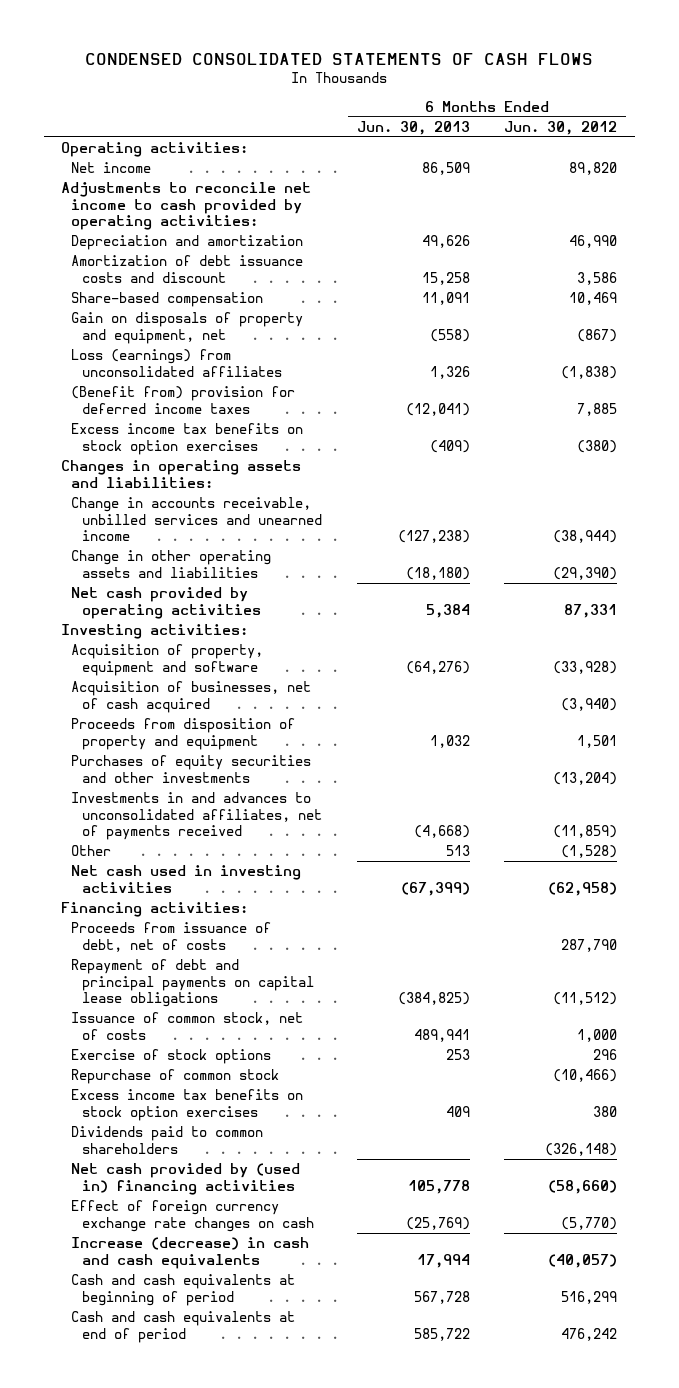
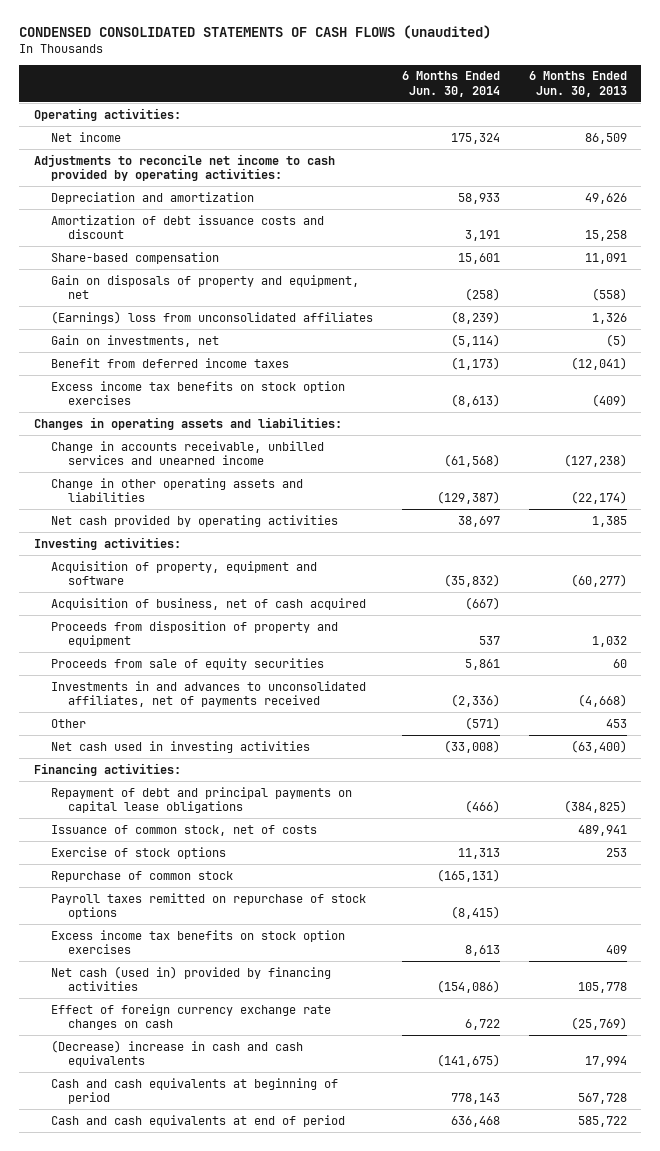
- CONDENSED CONSOLIDATED STATEMENTS OF CASH FLOWS
+ CONDENSED CONSOLIDATED STATEMENTS OF CASH FLOWS (unaudited)
- | 6 Months Ended Jun. 30, 2013 | 6 Months Ended Jun. 30, 2012
+ | 6 Months Ended Jun. 30, 2014 | 6 Months Ended Jun. 30, 2013
- Loss (earnings) from unconsolidated affiliates | 1,326 | (1,838)
- (Benefit from) provision for deferred income taxes | (12,041) | 7,885
+ (Earnings) loss from unconsolidated affiliates | (8,239) | 1,326
+ Gain on investments, net | (5,114) | (5)
+ Benefit from deferred income taxes | (1,173) | (12,041)
- Change in other operating assets and liabilities | (18,180) | (29,390)
- Net cash provided by operating activities | 5,384 | 87,331
+ Change in other operating assets and liabilities | (129,387) | (22,174)
+ Net cash provided by operating activities | 38,697 | 1,385
- Acquisition of property, equipment and software | (64,276) | (33,928)
- Acquisition of businesses, net of cash acquired | | (3,940)
+ Acquisition of property, equipment and software | (35,832) | (60,277)
+ Acquisition of business, net of cash acquired | (667) |
- Purchases of equity securities and other investments | | (13,204)
+ Proceeds from sale of equity securities | 5,861 | 60
- Other | 513 | (1,528)
- Net cash used in investing activities | (67,399) | (62,958)
+ Other | (571) | 453
+ Net cash used in investing activities | (33,008) | (63,400)
- Proceeds from issuance of debt, net of costs | | 287,790
+ Payroll taxes remitted on repurchase of stock options | (8,415) |
- Dividends paid to common shareholders | | (326,148)
- Net cash provided by (used in) financing activities | 105,778 | (58,660)
+ Net cash (used in) provided by financing activities | (154,086) | 105,778
- Increase (decrease) in cash and cash equivalents | 17,994 | (40,057)
+ (Decrease) increase in cash and cash equivalents | (141,675) | 17,994

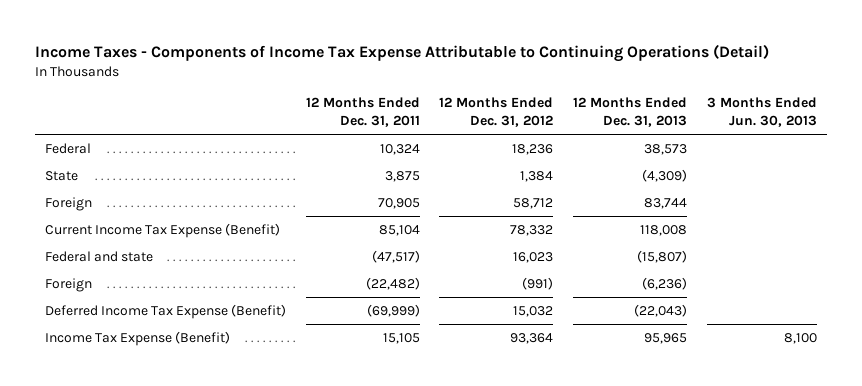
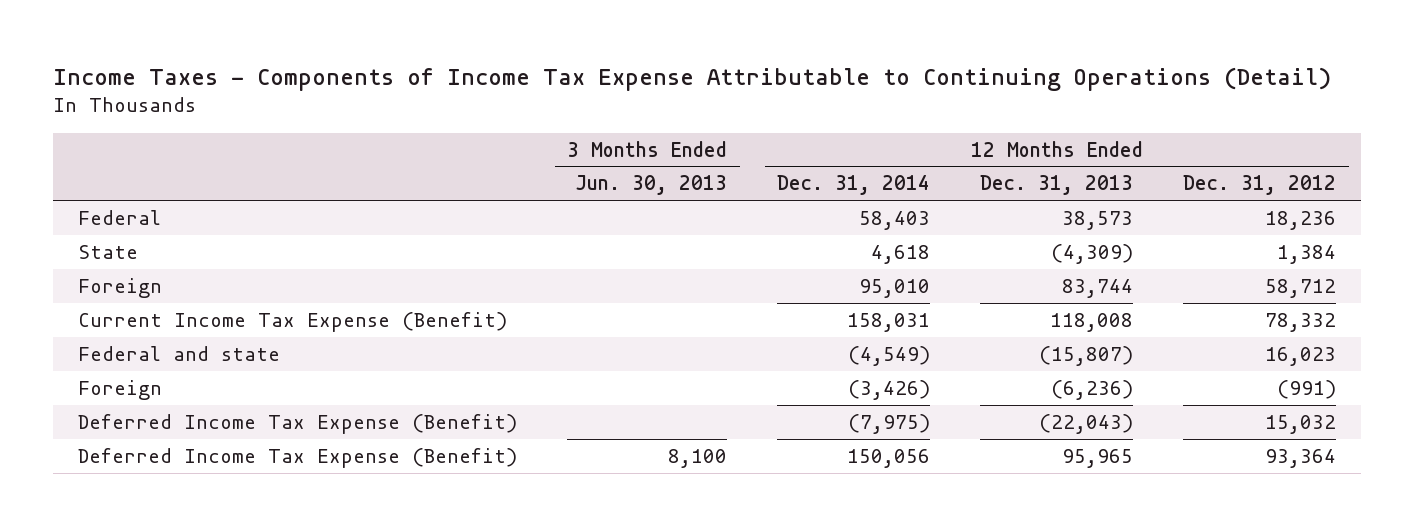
- | 12 Months Ended Dec. 31, 2011 | 12 Months Ended Dec. 31, 2012 | 12 Months Ended Dec. 31, 2013 | 3 Months Ended Jun. 30, 2013
+ | 3 Months Ended Jun. 30, 2013 | 12 Months Ended Dec. 31, 2014 | 12 Months Ended Dec. 31, 2013 | 12 Months Ended Dec. 31, 2012
- Income Tax Expense (Benefit) | 15,105 | 93,364 | 95,965 | 8,100
+ Deferred Income Tax Expense (Benefit) | 8,100 | 150,056 | 95,965 | 93,364

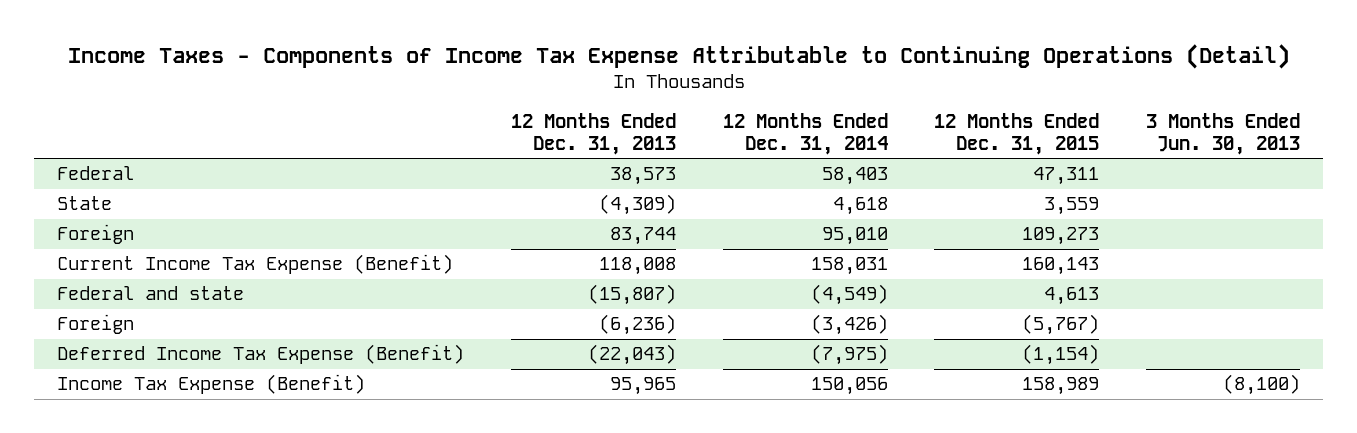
- | 3 Months Ended Jun. 30, 2013 | 12 Months Ended Dec. 31, 2014 | 12 Months Ended Dec. 31, 2013 | 12 Months Ended Dec. 31, 2012
+ | 12 Months Ended Dec. 31, 2013 | 12 Months Ended Dec. 31, 2014 | 12 Months Ended Dec. 31, 2015 | 3 Months Ended Jun. 30, 2013
- Deferred Income Tax Expense (Benefit) | 8,100 | 150,056 | 95,965 | 93,364
+ Income Tax Expense (Benefit) | 95,965 | 150,056 | 158,989 | (8,100)

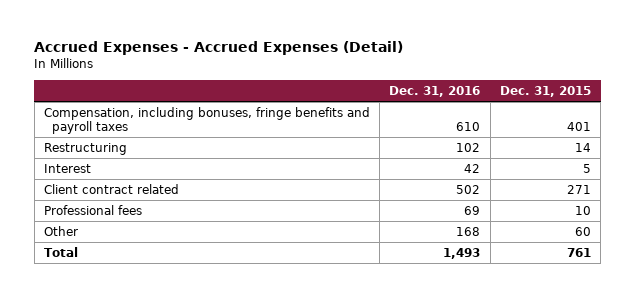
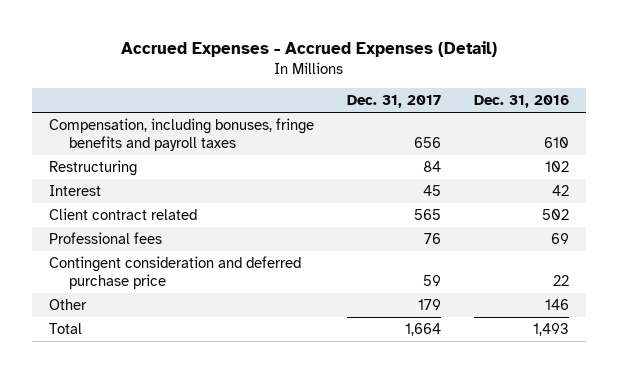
- | Dec. 31, 2016 | Dec. 31, 2015
+ | Dec. 31, 2017 | Dec. 31, 2016
- Other | 168 | 60
+ Contingent consideration and deferred purchase price | 59 | 22
+ Other | 179 | 146

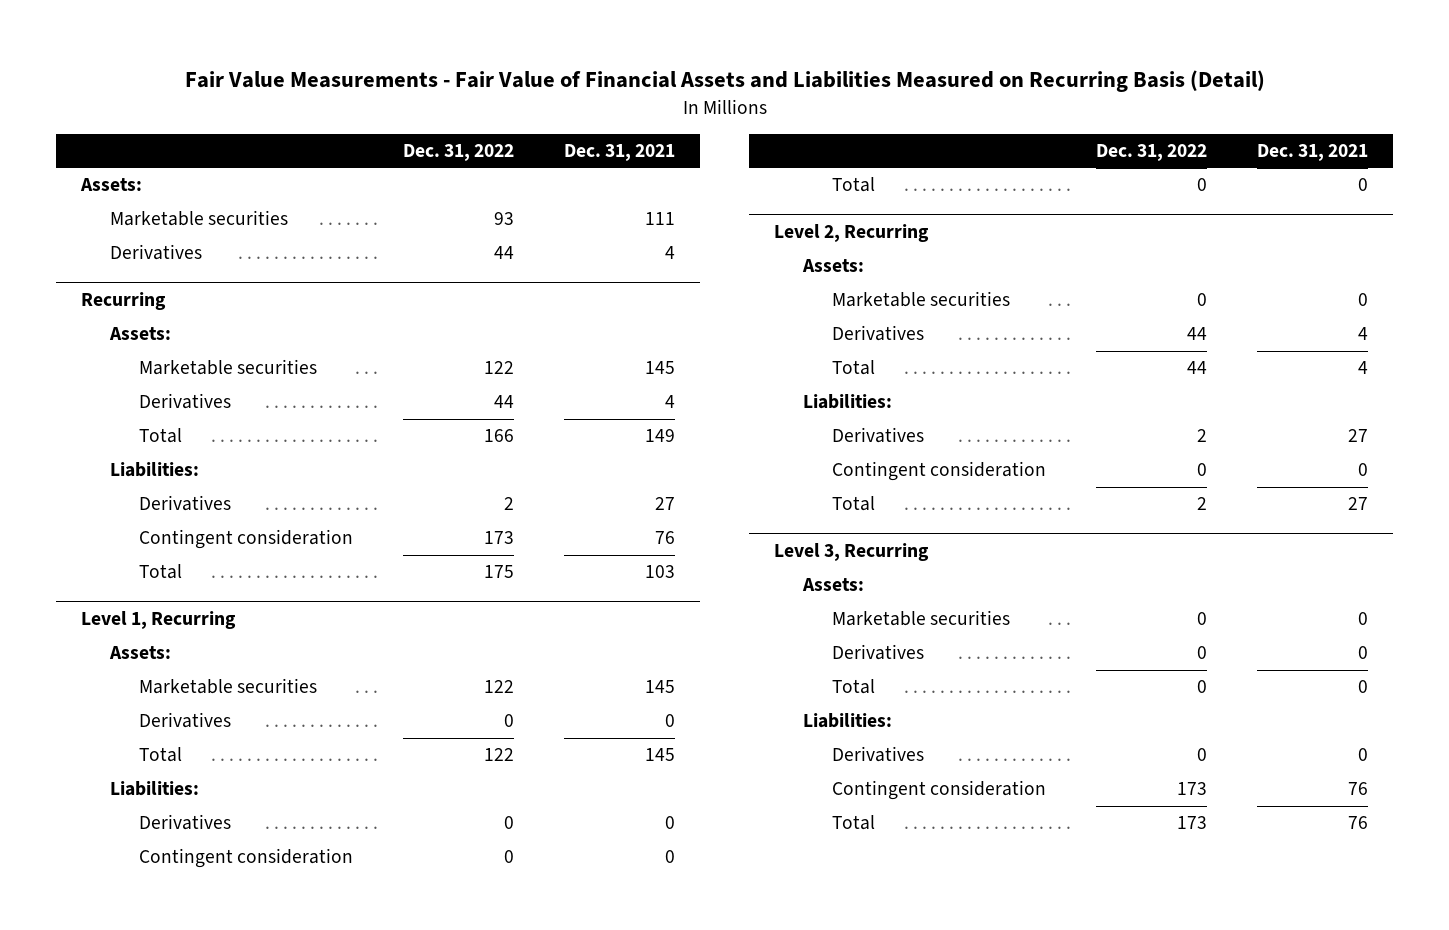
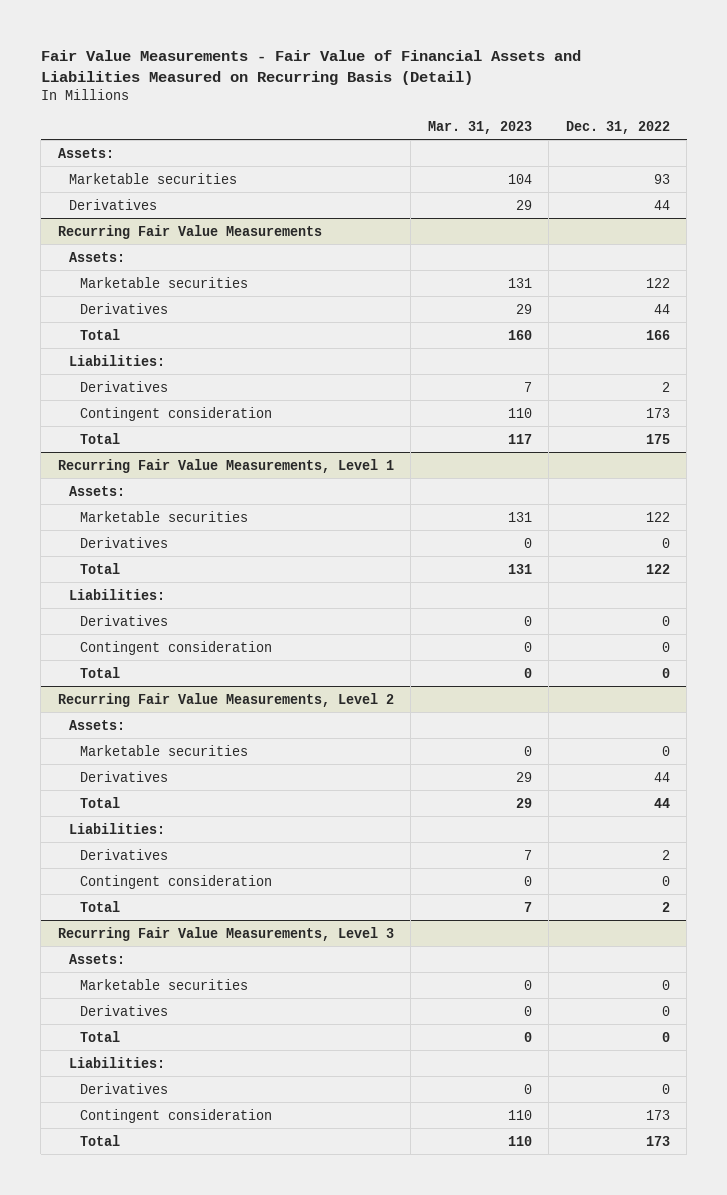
- | Dec. 31, 2022 | Dec. 31, 2021
+ | Mar. 31, 2023 | Dec. 31, 2022
- Recurring
+ Recurring Fair Value Measurements
- Level 1, Recurring
+ Recurring Fair Value Measurements, Level 1
- Level 2, Recurring
+ Recurring Fair Value Measurements, Level 2
- Level 3, Recurring
+ Recurring Fair Value Measurements, Level 3

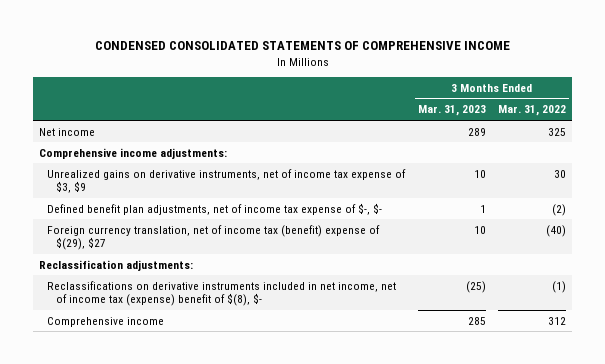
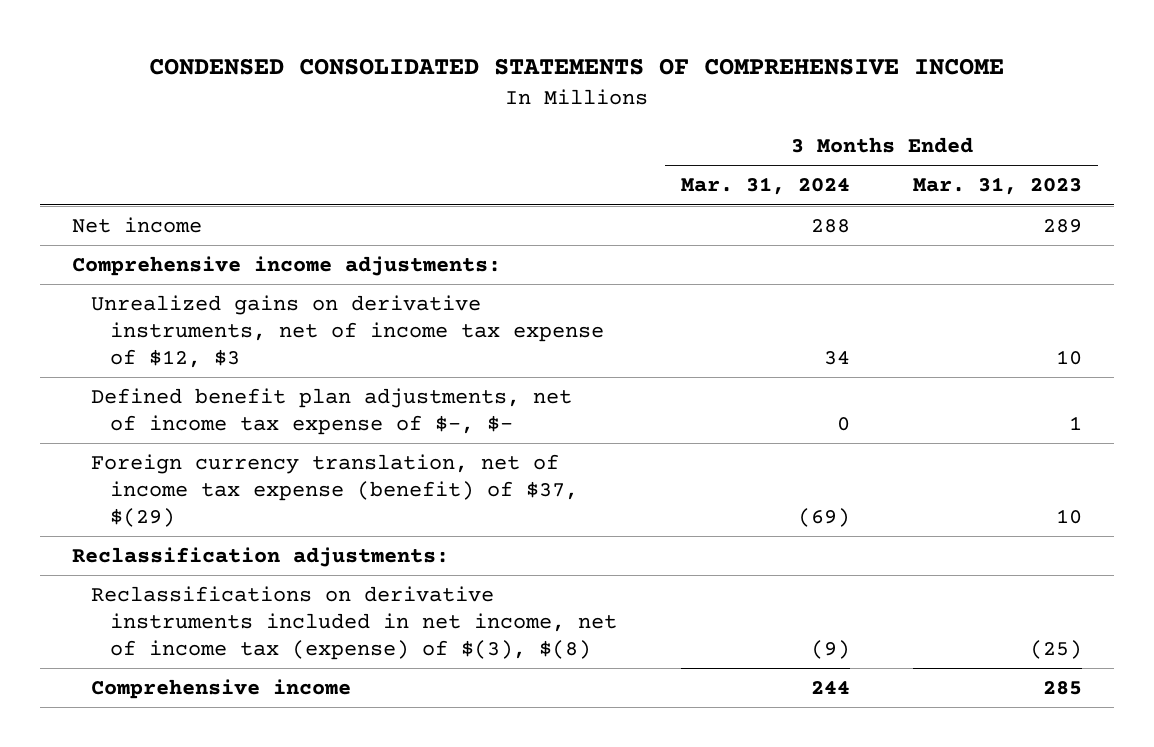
- | 3 Months Ended Mar. 31, 2023 | 3 Months Ended Mar. 31, 2022
+ | 3 Months Ended Mar. 31, 2024 | 3 Months Ended Mar. 31, 2023
- Unrealized gains on derivative instruments, net of income tax expense of $3, $9 | 10 | 30
+ Unrealized gains on derivative instruments, net of income tax expense of $12, $3 | 34 | 10
- Foreign currency translation, net of income tax (benefit) expense of $(29), $27 | 10 | (40)
+ Foreign currency translation, net of income tax expense (benefit) of $37, $(29) | (69) | 10
- Reclassifications on derivative instruments included in net income, net of income tax (expense) benefit of $(8), $- | (25) | (1)
+ Reclassifications on derivative instruments included in net income, net of income tax (expense) of $(3), $(8) | (9) | (25)

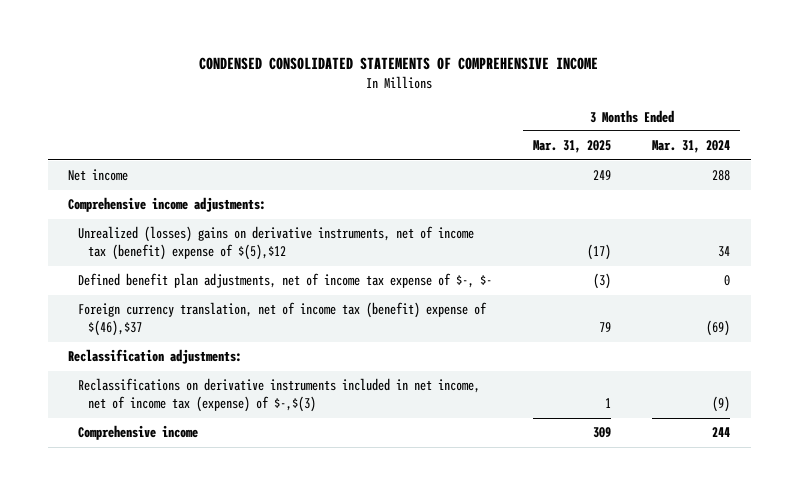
- | 3 Months Ended Mar. 31, 2024 | 3 Months Ended Mar. 31, 2023
+ | 3 Months Ended Mar. 31, 2025 | 3 Months Ended Mar. 31, 2024
- Unrealized gains on derivative instruments, net of income tax expense of $12, $3 | 34 | 10
+ Unrealized (losses) gains on derivative instruments, net of income tax (benefit) expense of $(5),$12 | (17) | 34
- Foreign currency translation, net of income tax expense (benefit) of $37, $(29) | (69) | 10
+ Foreign currency translation, net of income tax (benefit) expense of $(46),$37 | 79 | (69)
- Reclassifications on derivative instruments included in net income, net of income tax (expense) of $(3), $(8) | (9) | (25)
+ Reclassifications on derivative instruments included in net income, net of income tax (expense) of $-,$(3) | 1 | (9)

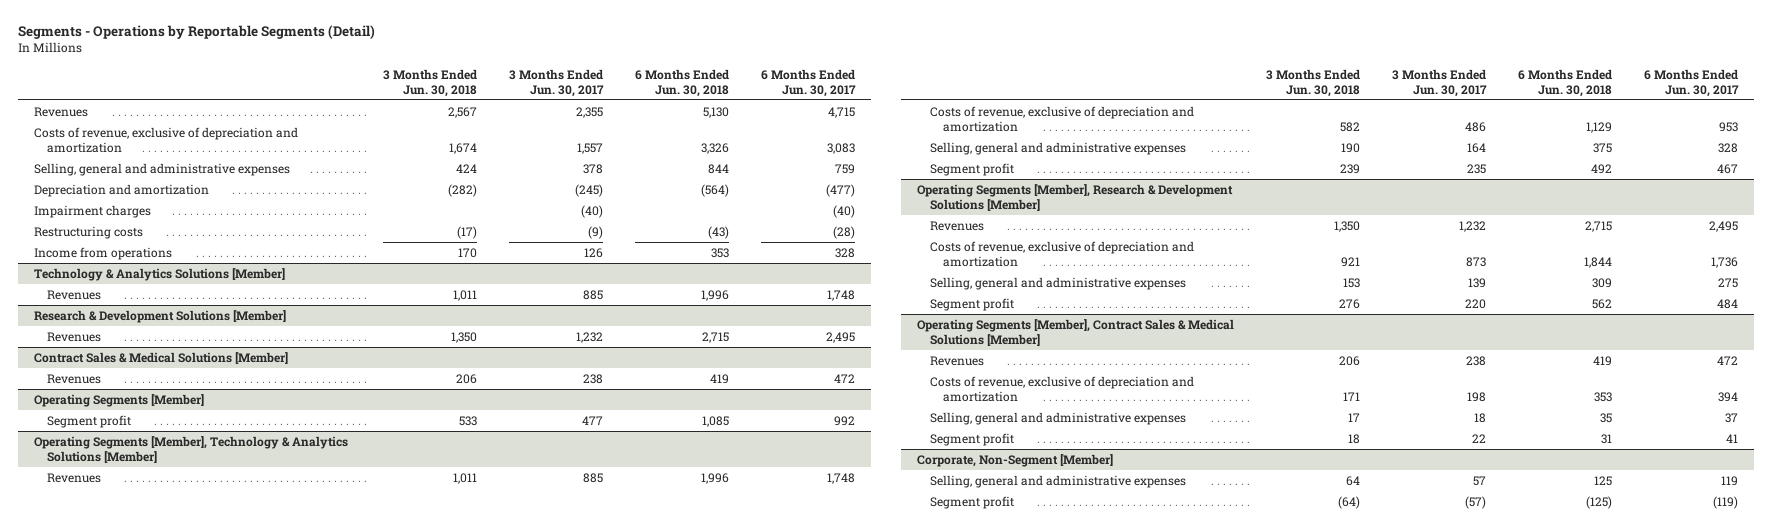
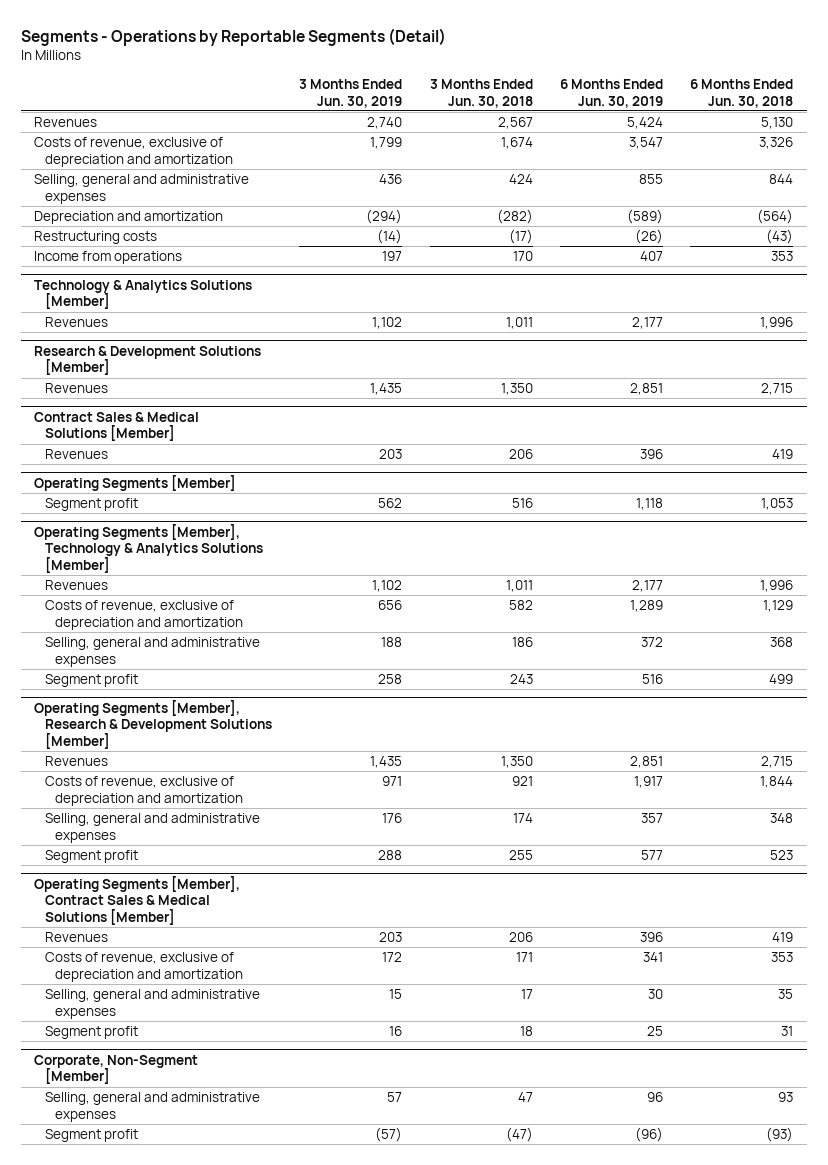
- | 3 Months Ended Jun. 30, 2018 | 3 Months Ended Jun. 30, 2017 | 6 Months Ended Jun. 30, 2018 | 6 Months Ended Jun. 30, 2017
+ | 3 Months Ended Jun. 30, 2019 | 3 Months Ended Jun. 30, 2018 | 6 Months Ended Jun. 30, 2019 | 6 Months Ended Jun. 30, 2018
- Impairment charges | | (40) | | (40)
@ Operating Segments [Member]
- Segment profit | 533 | 477 | 1,085 | 992
+ Segment profit | 562 | 516 | 1,118 | 1,053
@ Operating Segments [Member], Technology & Analytics Solutions [Member]
- Selling, general and administrative expenses | 190 | 164 | 375 | 328
- Segment profit | 239 | 235 | 492 | 467
+ Selling, general and administrative expenses | 188 | 186 | 372 | 368
+ Segment profit | 258 | 243 | 516 | 499
@ Operating Segments [Member], Research & Development Solutions [Member]
- Selling, general and administrative expenses | 153 | 139 | 309 | 275
- Segment profit | 276 | 220 | 562 | 484
+ Selling, general and administrative expenses | 176 | 174 | 357 | 348
+ Segment profit | 288 | 255 | 577 | 523
@ Corporate, Non-Segment [Member]
- Selling, general and administrative expenses | 64 | 57 | 125 | 119
- Segment profit | (64) | (57) | (125) | (119)
+ Selling, general and administrative expenses | 57 | 47 | 96 | 93
+ Segment profit | (57) | (47) | (96) | (93)

